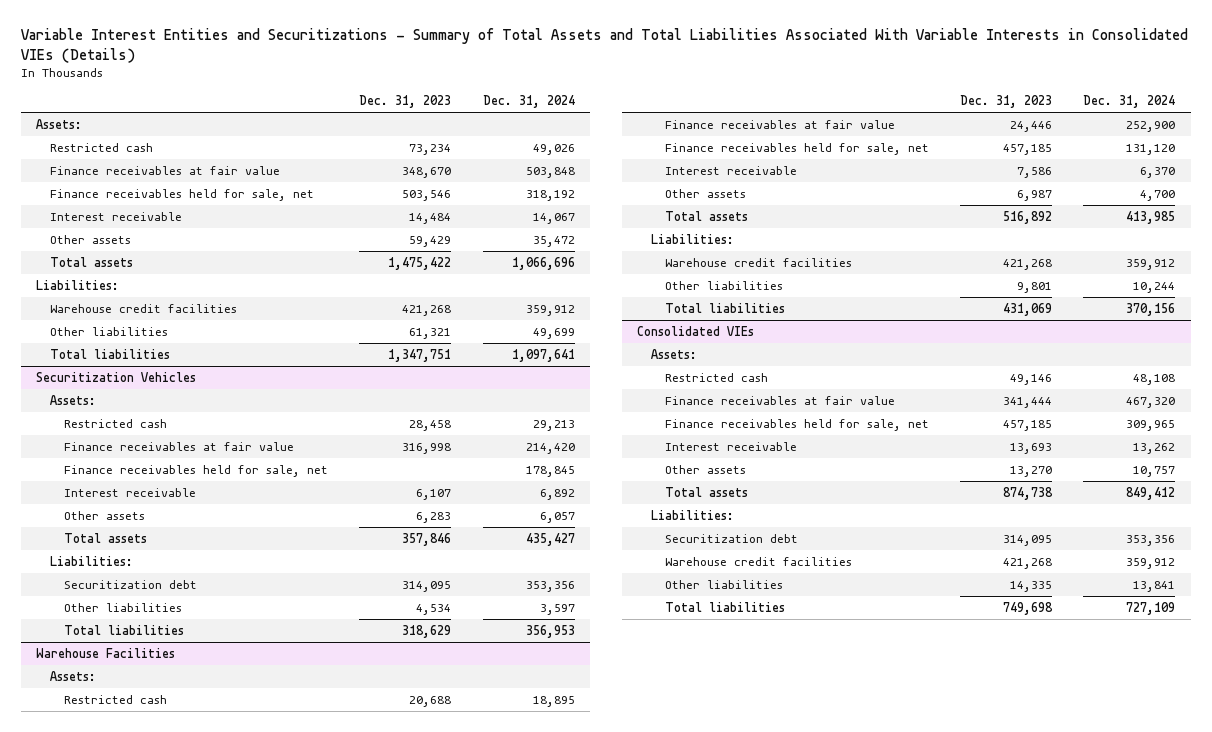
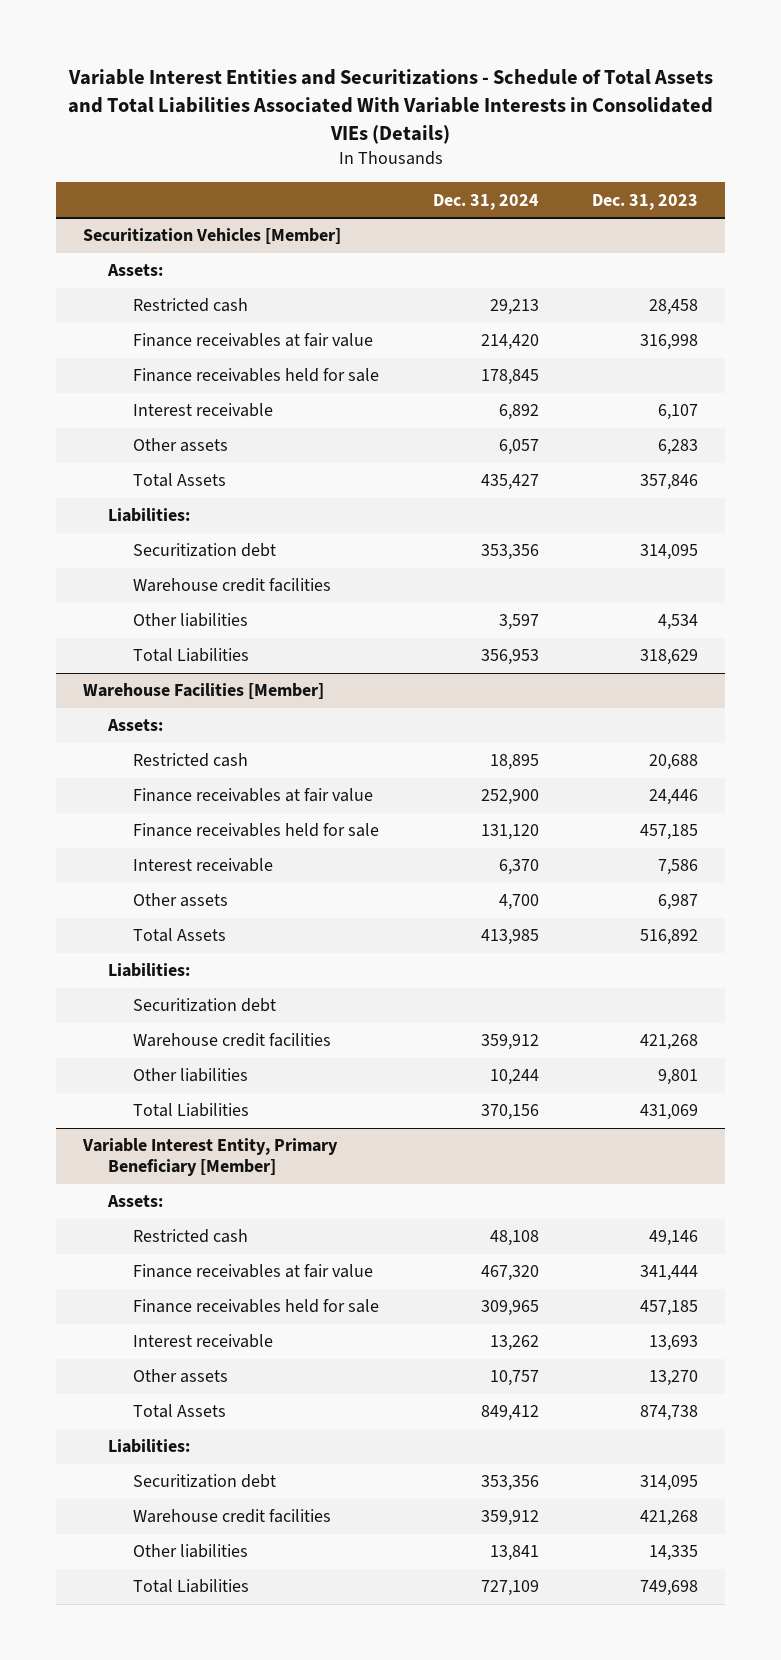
- Variable Interest Entities and Securitizations - Summary of Total Assets and Total Liabilities Associated With Variable Interests in Consolidated VIEs (Details)
+ Variable Interest Entities and Securitizations - Schedule of Total Assets and Total Liabilities Associated With Variable Interests in Consolidated VIEs (Details)
- | Dec. 31, 2023 | Dec. 31, 2024
+ | Dec. 31, 2024 | Dec. 31, 2023
- Assets:
- Restricted cash | 73,234 | 49,026
- Finance receivables at fair value | 348,670 | 503,848
- Finance receivables held for sale, net | 503,546 | 318,192
- Interest receivable | 14,484 | 14,067
- Other assets | 59,429 | 35,472
- Total assets | 1,475,422 | 1,066,696
- Liabilities:
- Warehouse credit facilities | 421,268 | 359,912
- Other liabilities | 61,321 | 49,699
- Total liabilities | 1,347,751 | 1,097,641
- Securitization Vehicles
+ Securitization Vehicles [Member]
- Finance receivables held for sale, net | | 178,845
+ Finance receivables held for sale | 178,845 |
- Total assets | 357,846 | 435,427
+ Total Assets | 435,427 | 357,846
+ Warehouse credit facilities
- Total liabilities | 318,629 | 356,953
- Warehouse Facilities
+ Total Liabilities | 356,953 | 318,629
+ Warehouse Facilities [Member]
- Finance receivables held for sale, net | 457,185 | 131,120
+ Finance receivables held for sale | 131,120 | 457,185
- Total assets | 516,892 | 413,985
+ Total Assets | 413,985 | 516,892
+ Securitization debt
- Total liabilities | 431,069 | 370,156
- Consolidated VIEs
+ Total Liabilities | 370,156 | 431,069
+ Variable Interest Entity, Primary Beneficiary [Member]
- Finance receivables held for sale, net | 457,185 | 309,965
+ Finance receivables held for sale | 309,965 | 457,185
- Total assets | 874,738 | 849,412
+ Total Assets | 849,412 | 874,738
- Total liabilities | 749,698 | 727,109
+ Total Liabilities | 727,109 | 749,698

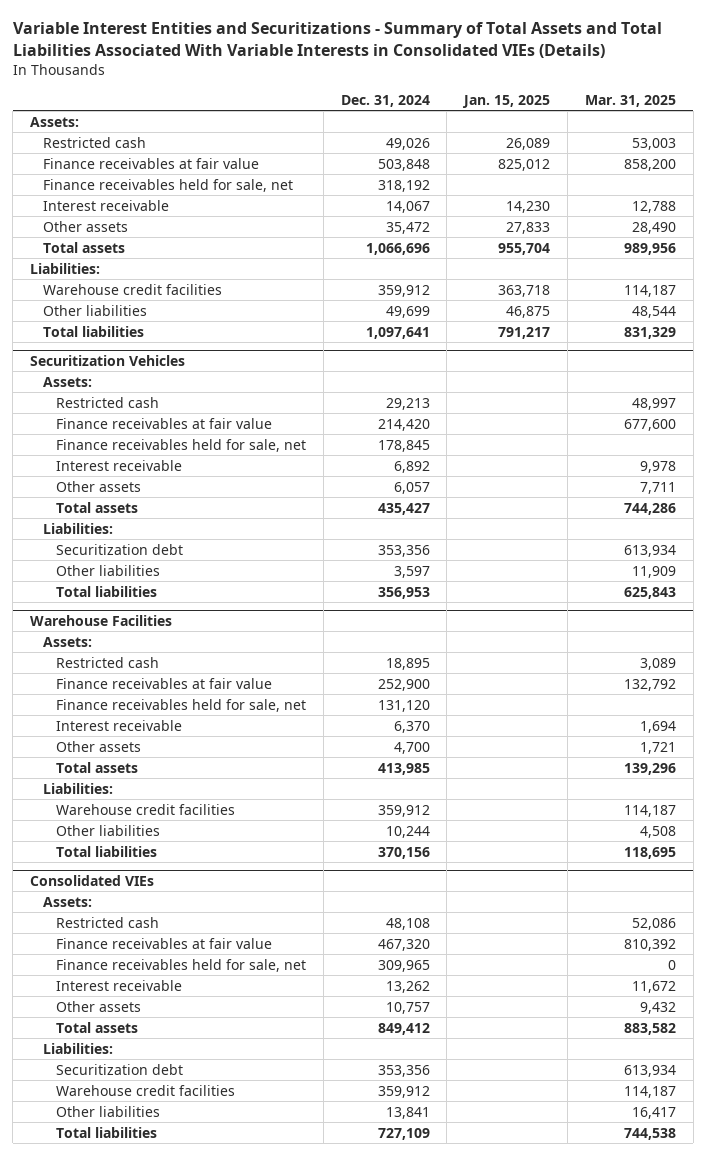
- Variable Interest Entities and Securitizations - Schedule of Total Assets and Total Liabilities Associated With Variable Interests in Consolidated VIEs (Details)
+ Variable Interest Entities and Securitizations - Summary of Total Assets and Total Liabilities Associated With Variable Interests in Consolidated VIEs (Details)
- | Dec. 31, 2024 | Dec. 31, 2023
+ | Dec. 31, 2024 | Jan. 15, 2025 | Mar. 31, 2025
- Securitization Vehicles [Member]
+ Restricted cash | 49,026 | 26,089 | 53,003
+ Finance receivables at fair value | 503,848 | 825,012 | 858,200
+ Finance receivables held for sale, net | 318,192 | |
+ Interest receivable | 14,067 | 14,230 | 12,788
+ Other assets | 35,472 | 27,833 | 28,490
+ Total assets | 1,066,696 | 955,704 | 989,956
+ Liabilities:
+ Warehouse credit facilities | 359,912 | 363,718 | 114,187
+ Other liabilities | 49,699 | 46,875 | 48,544
+ Total liabilities | 1,097,641 | 791,217 | 831,329
+ Securitization Vehicles
+ Assets:
- Finance receivables held for sale | 178,845 |
+ Finance receivables held for sale, net | 178,845 | |
- Total Assets | 435,427 | 357,846
+ Total assets | 435,427 | | 744,286
- Warehouse credit facilities
- Total Liabilities | 356,953 | 318,629
- Warehouse Facilities [Member]
+ Total liabilities | 356,953 | | 625,843
+ Warehouse Facilities
- Finance receivables held for sale | 131,120 | 457,185
+ Finance receivables held for sale, net | 131,120 | |
- Total Assets | 413,985 | 516,892
+ Total assets | 413,985 | | 139,296
- Securitization debt
- Total Liabilities | 370,156 | 431,069
- Variable Interest Entity, Primary Beneficiary [Member]
+ Total liabilities | 370,156 | | 118,695
+ Consolidated VIEs
- Finance receivables held for sale | 309,965 | 457,185
+ Finance receivables held for sale, net | 309,965 | | 0
- Total Assets | 849,412 | 874,738
+ Total assets | 849,412 | | 883,582
- Total Liabilities | 727,109 | 749,698
+ Total liabilities | 727,109 | | 744,538

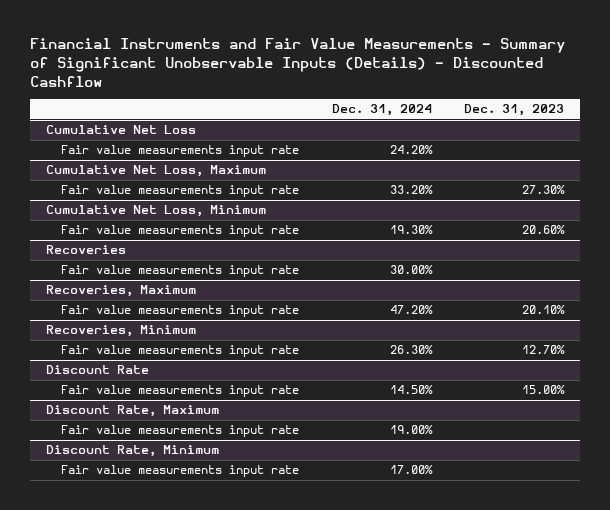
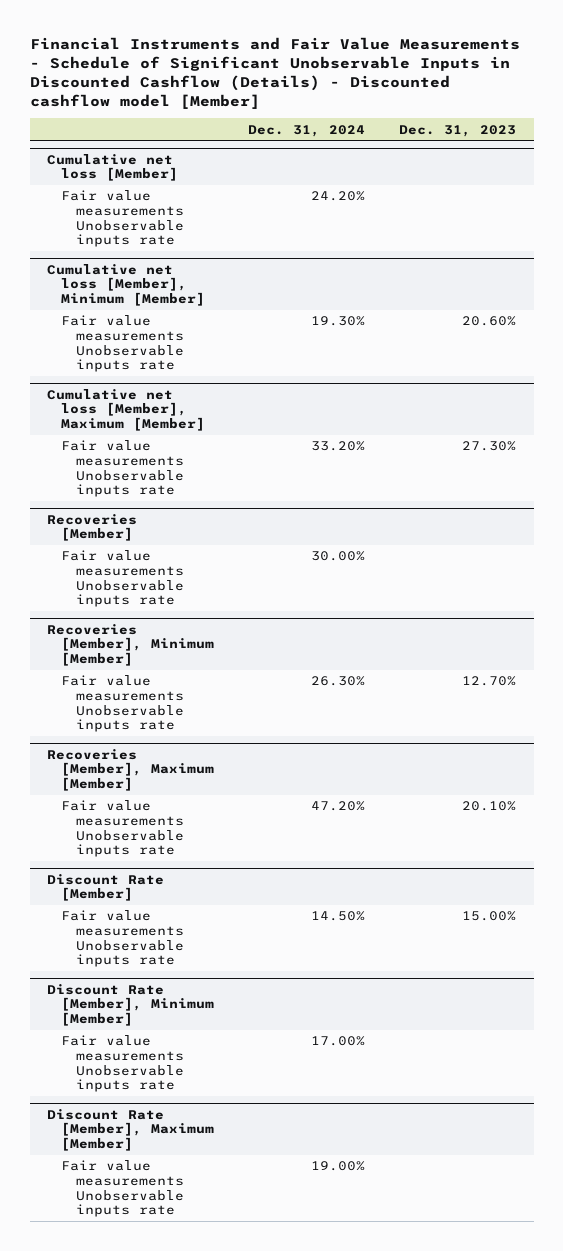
- Financial Instruments and Fair Value Measurements - Summary of Significant Unobservable Inputs (Details) - Discounted Cashflow
+ Financial Instruments and Fair Value Measurements - Schedule of Significant Unobservable Inputs in Discounted Cashflow (Details) - Discounted cashflow model [Member]
- Cumulative Net Loss
- Fair value measurements input rate | 24.20% |
- Cumulative Net Loss, Maximum
- Fair value measurements input rate | 33.20% | 27.30%
- Cumulative Net Loss, Minimum
- Fair value measurements input rate | 19.30% | 20.60%
- Recoveries
- Fair value measurements input rate | 30.00% |
- Recoveries, Maximum
- Fair value measurements input rate | 47.20% | 20.10%
- Recoveries, Minimum
- Fair value measurements input rate | 26.30% | 12.70%
- Discount Rate
- Fair value measurements input rate | 14.50% | 15.00%
- Discount Rate, Maximum
- Fair value measurements input rate | 19.00% |
- Discount Rate, Minimum
- Fair value measurements input rate | 17.00% |
+ Cumulative net loss [Member]
+ Fair value measurements Unobservable inputs rate | 24.20% |
+ Cumulative net loss [Member], Minimum [Member]
+ Fair value measurements Unobservable inputs rate | 19.30% | 20.60%
+ Cumulative net loss [Member], Maximum [Member]
+ Fair value measurements Unobservable inputs rate | 33.20% | 27.30%
+ Recoveries [Member]
+ Fair value measurements Unobservable inputs rate | 30.00% |
+ Recoveries [Member], Minimum [Member]
+ Fair value measurements Unobservable inputs rate | 26.30% | 12.70%
+ Recoveries [Member], Maximum [Member]
+ Fair value measurements Unobservable inputs rate | 47.20% | 20.10%
+ Discount Rate [Member]
+ Fair value measurements Unobservable inputs rate | 14.50% | 15.00%
+ Discount Rate [Member], Minimum [Member]
+ Fair value measurements Unobservable inputs rate | 17.00% |
+ Discount Rate [Member], Maximum [Member]
+ Fair value measurements Unobservable inputs rate | 19.00% |

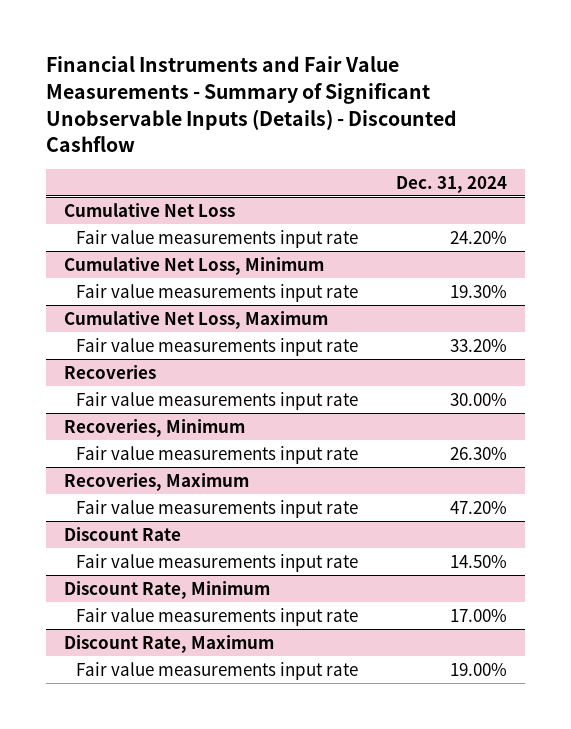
- Financial Instruments and Fair Value Measurements - Schedule of Significant Unobservable Inputs in Discounted Cashflow (Details) - Discounted cashflow model [Member]
+ Financial Instruments and Fair Value Measurements - Summary of Significant Unobservable Inputs (Details) - Discounted Cashflow
- | Dec. 31, 2024 | Dec. 31, 2023
+ | Dec. 31, 2024
- Cumulative net loss [Member]
- Fair value measurements Unobservable inputs rate | 24.20% |
- Cumulative net loss [Member], Minimum [Member]
- Fair value measurements Unobservable inputs rate | 19.30% | 20.60%
- Cumulative net loss [Member], Maximum [Member]
- Fair value measurements Unobservable inputs rate | 33.20% | 27.30%
- Recoveries [Member]
- Fair value measurements Unobservable inputs rate | 30.00% |
- Recoveries [Member], Minimum [Member]
- Fair value measurements Unobservable inputs rate | 26.30% | 12.70%
- Recoveries [Member], Maximum [Member]
- Fair value measurements Unobservable inputs rate | 47.20% | 20.10%
- Discount Rate [Member]
- Fair value measurements Unobservable inputs rate | 14.50% | 15.00%
- Discount Rate [Member], Minimum [Member]
- Fair value measurements Unobservable inputs rate | 17.00% |
- Discount Rate [Member], Maximum [Member]
- Fair value measurements Unobservable inputs rate | 19.00% |
+ Cumulative Net Loss
+ Fair value measurements input rate | 24.20%
+ Cumulative Net Loss, Minimum
+ Fair value measurements input rate | 19.30%
+ Cumulative Net Loss, Maximum
+ Fair value measurements input rate | 33.20%
+ Recoveries
+ Fair value measurements input rate | 30.00%
+ Recoveries, Minimum
+ Fair value measurements input rate | 26.30%
+ Recoveries, Maximum
+ Fair value measurements input rate | 47.20%
+ Discount Rate
+ Fair value measurements input rate | 14.50%
+ Discount Rate, Minimum
+ Fair value measurements input rate | 17.00%
+ Discount Rate, Maximum
+ Fair value measurements input rate | 19.00%

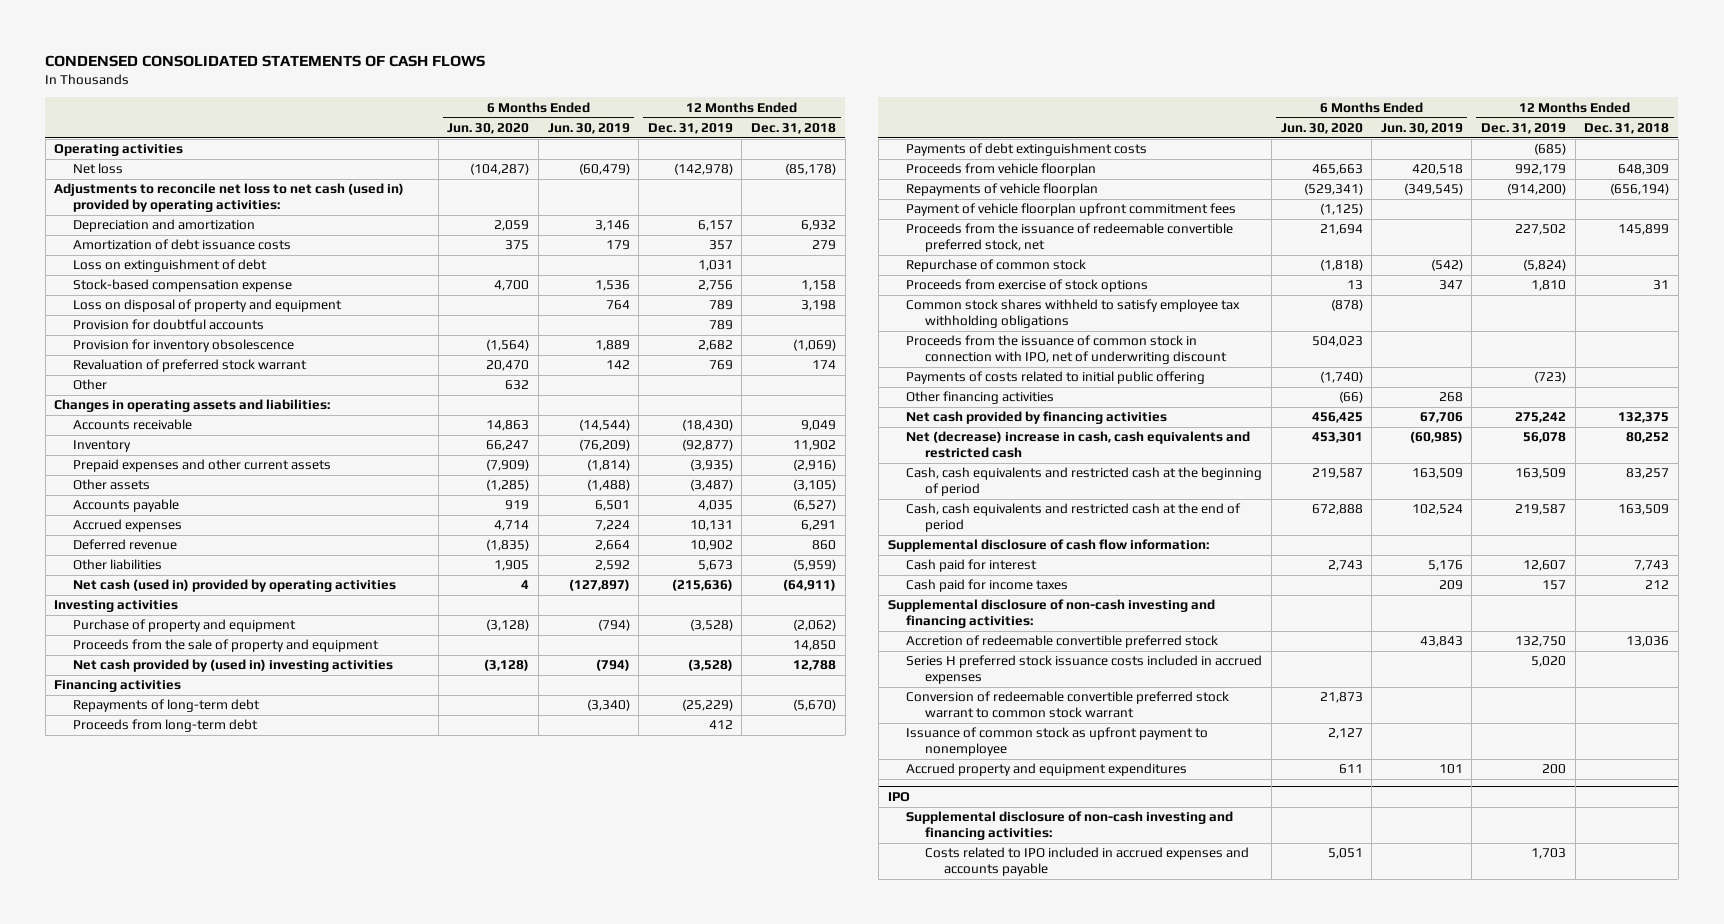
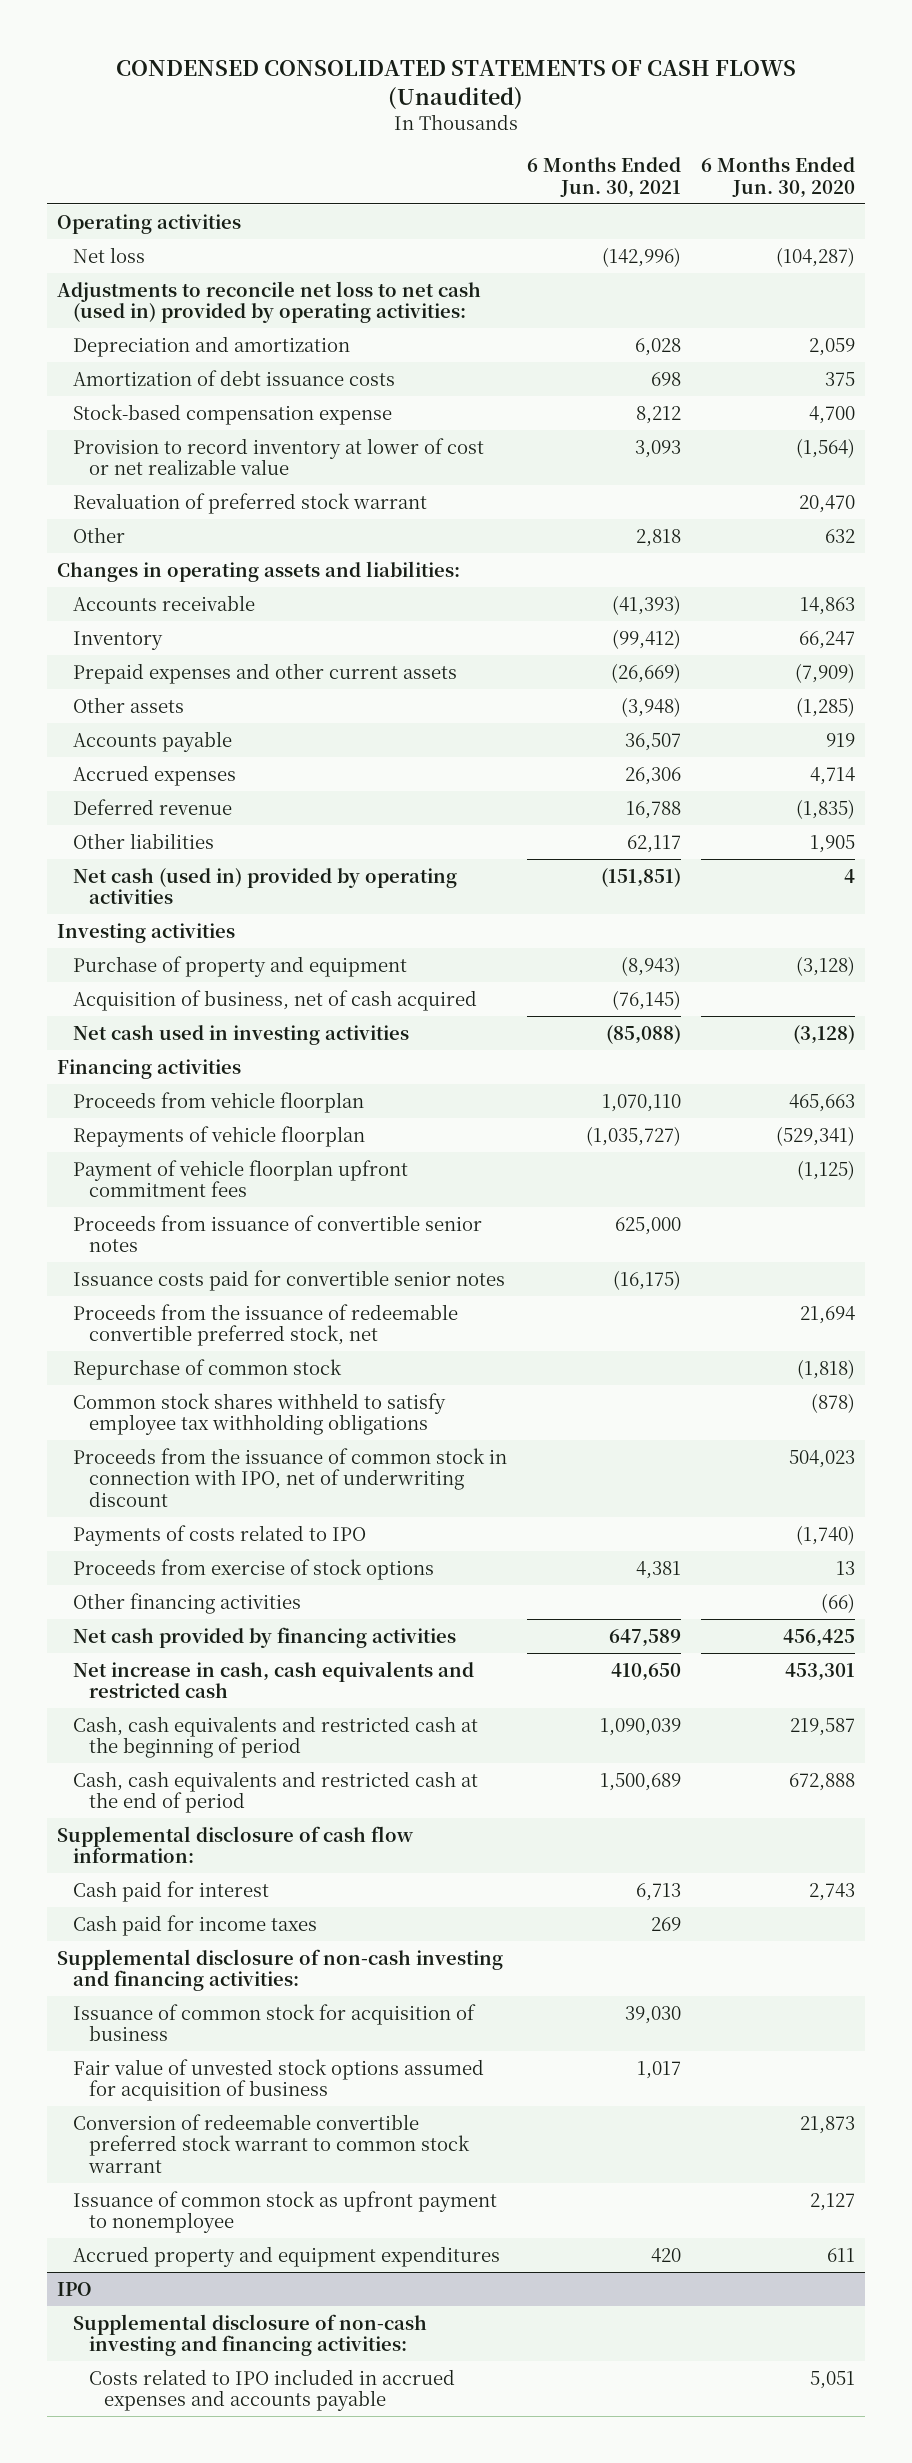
- CONDENSED CONSOLIDATED STATEMENTS OF CASH FLOWS
+ CONDENSED CONSOLIDATED STATEMENTS OF CASH FLOWS (Unaudited)
- | 6 Months Ended Jun. 30, 2020 | 6 Months Ended Jun. 30, 2019 | 12 Months Ended Dec. 31, 2019 | 12 Months Ended Dec. 31, 2018
+ | 6 Months Ended Jun. 30, 2021 | 6 Months Ended Jun. 30, 2020
- Loss on extinguishment of debt | | | 1,031 |
- Loss on disposal of property and equipment | | 764 | 789 | 3,198
- Provision for doubtful accounts | | | 789 |
- Provision for inventory obsolescence | (1,564) | 1,889 | 2,682 | (1,069)
+ Provision to record inventory at lower of cost or net realizable value | 3,093 | (1,564)
- Proceeds from the sale of property and equipment | | | | 14,850
- Net cash provided by (used in) investing activities | (3,128) | (794) | (3,528) | 12,788
+ Acquisition of business, net of cash acquired | (76,145) |
+ Net cash used in investing activities | (85,088) | (3,128)
- Repayments of long-term debt | | (3,340) | (25,229) | (5,670)
- Proceeds from long-term debt | | | 412 |
- Payments of debt extinguishment costs | | | (685) |
+ Proceeds from issuance of convertible senior notes | 625,000 |
+ Issuance costs paid for convertible senior notes | (16,175) |
- Payments of costs related to initial public offering | (1,740) | | (723) |
+ Payments of costs related to IPO | | (1,740)
moved down: Proceeds from exercise of stock options | 4,381 | 13
- Net (decrease) increase in cash, cash equivalents and restricted cash | 453,301 | (60,985) | 56,078 | 80,252
+ Net increase in cash, cash equivalents and restricted cash | 410,650 | 453,301
- Accretion of redeemable convertible preferred stock | | 43,843 | 132,750 | 13,036
- Series H preferred stock issuance costs included in accrued expenses | | | 5,020 |
+ Issuance of common stock for acquisition of business | 39,030 |
+ Fair value of unvested stock options assumed for acquisition of business | 1,017 |

